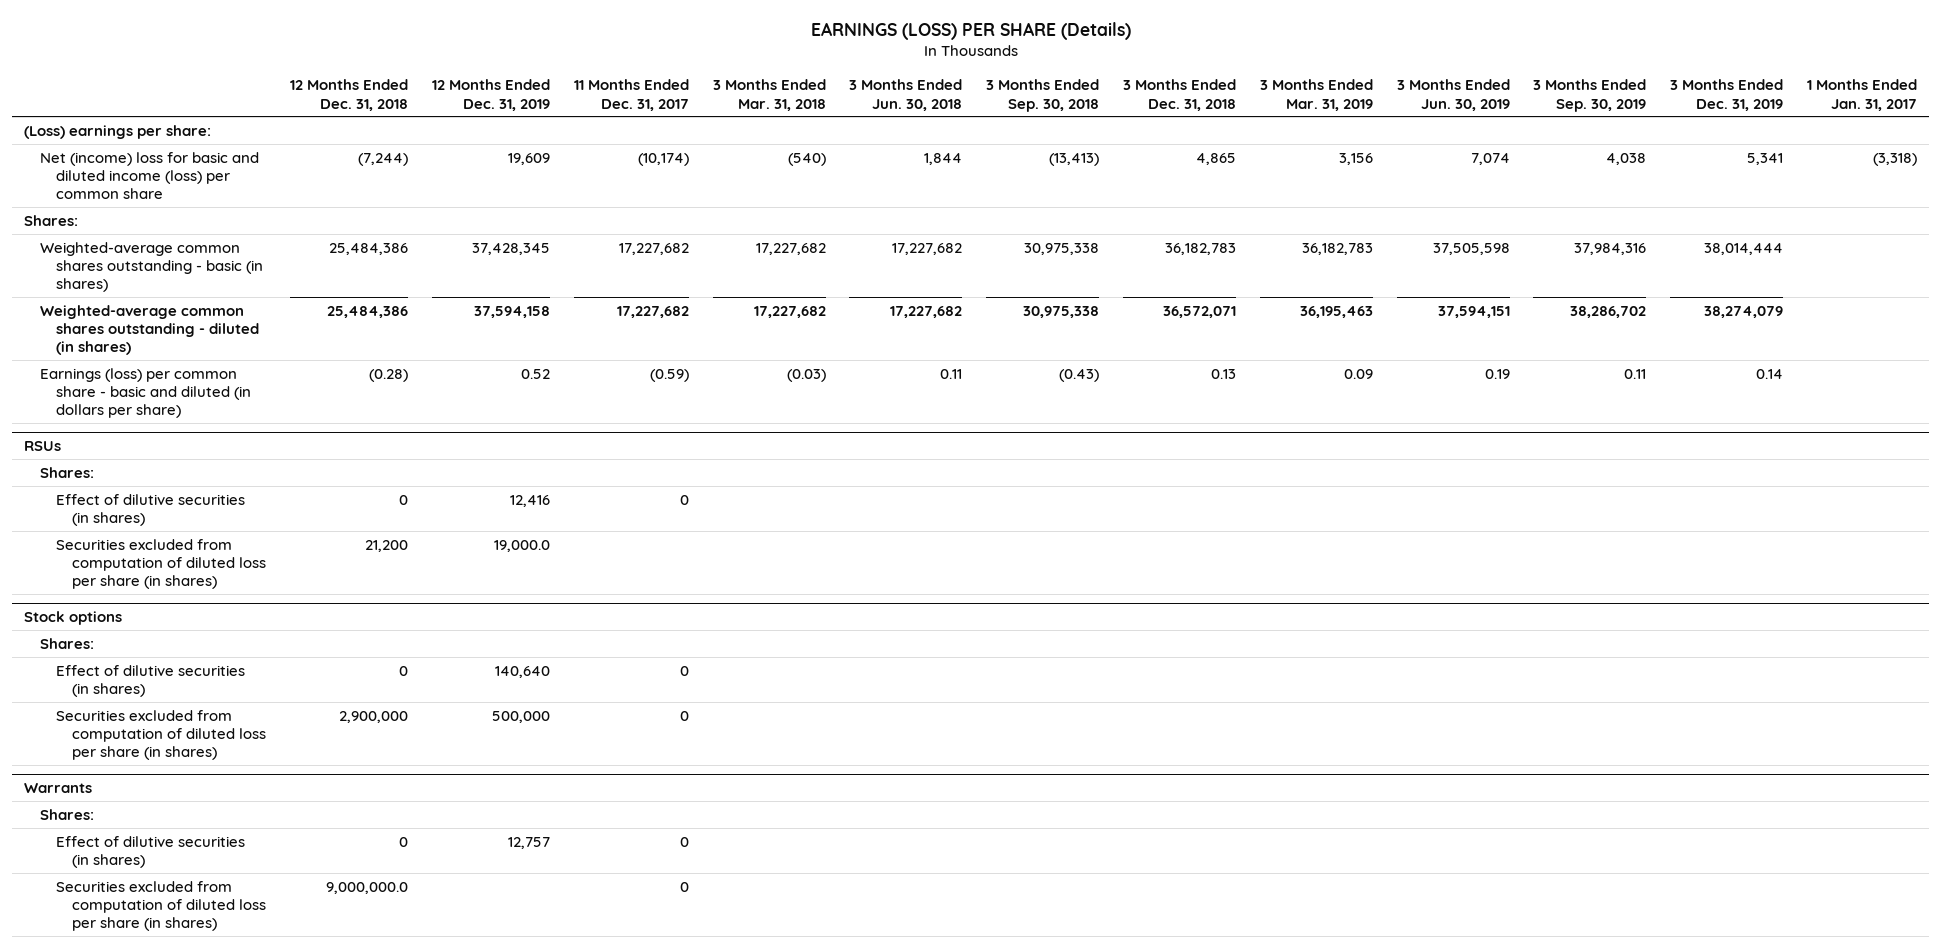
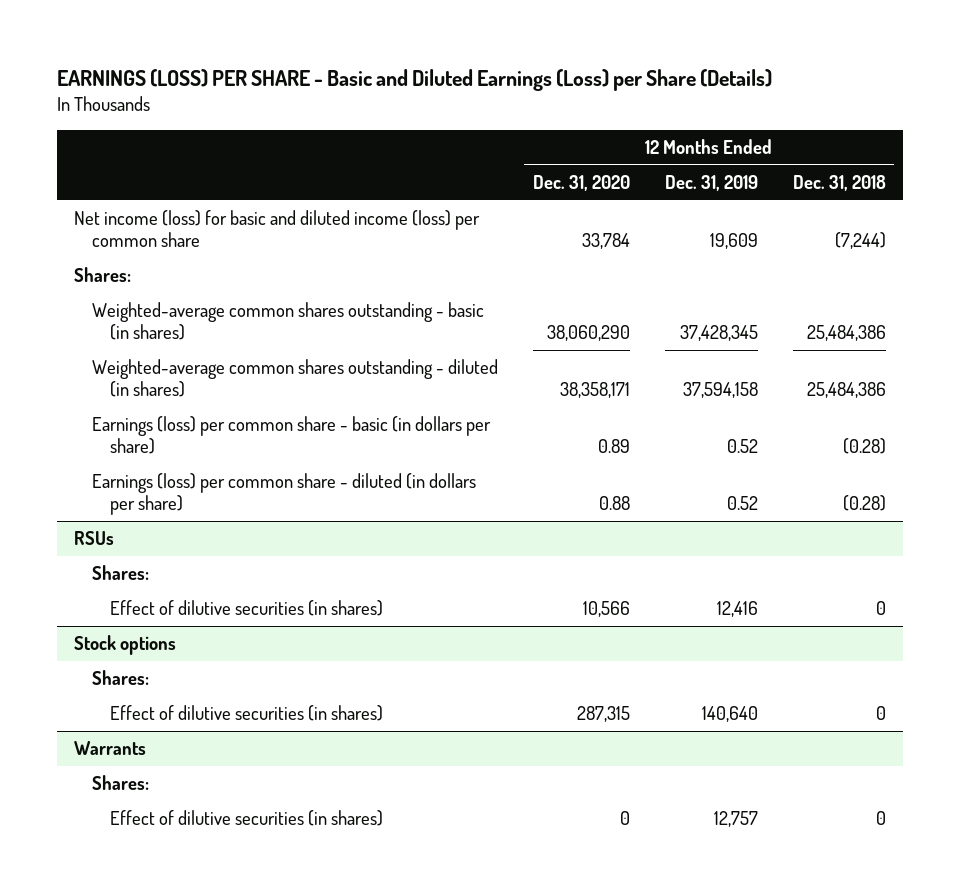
- EARNINGS (LOSS) PER SHARE (Details)
+ EARNINGS (LOSS) PER SHARE - Basic and Diluted Earnings (Loss) per Share (Details)
- | 12 Months Ended Dec. 31, 2018 | 12 Months Ended Dec. 31, 2019 | 11 Months Ended Dec. 31, 2017 | 3 Months Ended Mar. 31, 2018 | 3 Months Ended Jun. 30, 2018 | 3 Months Ended Sep. 30, 2018 | 3 Months Ended Dec. 31, 2018 | 3 Months Ended Mar. 31, 2019 | 3 Months Ended Jun. 30, 2019 | 3 Months Ended Sep. 30, 2019 | 3 Months Ended Dec. 31, 2019 | 1 Months Ended Jan. 31, 2017
+ | 12 Months Ended Dec. 31, 2020 | 12 Months Ended Dec. 31, 2019 | 12 Months Ended Dec. 31, 2018
- (Loss) earnings per share:
- Net (income) loss for basic and diluted income (loss) per common share | (7,244) | 19,609 | (10,174) | (540) | 1,844 | (13,413) | 4,865 | 3,156 | 7,074 | 4,038 | 5,341 | (3,318)
+ Net income (loss) for basic and diluted income (loss) per common share | 33,784 | 19,609 | (7,244)
- Earnings (loss) per common share - basic and diluted (in dollars per share) | (0.28) | 0.52 | (0.59) | (0.03) | 0.11 | (0.43) | 0.13 | 0.09 | 0.19 | 0.11 | 0.14 |
+ Earnings (loss) per common share - basic (in dollars per share) | 0.89 | 0.52 | (0.28)
+ Earnings (loss) per common share - diluted (in dollars per share) | 0.88 | 0.52 | (0.28)
@ RSUs
- Securities excluded from computation of diluted loss per share (in shares) | 21,200 | 19,000.0 | | | | | | | | | |
@ Stock options
- Securities excluded from computation of diluted loss per share (in shares) | 2,900,000 | 500,000 | 0 | | | | | | | | |
@ Warrants
- Securities excluded from computation of diluted loss per share (in shares) | 9,000,000.0 | | 0 | | | | | | | | |

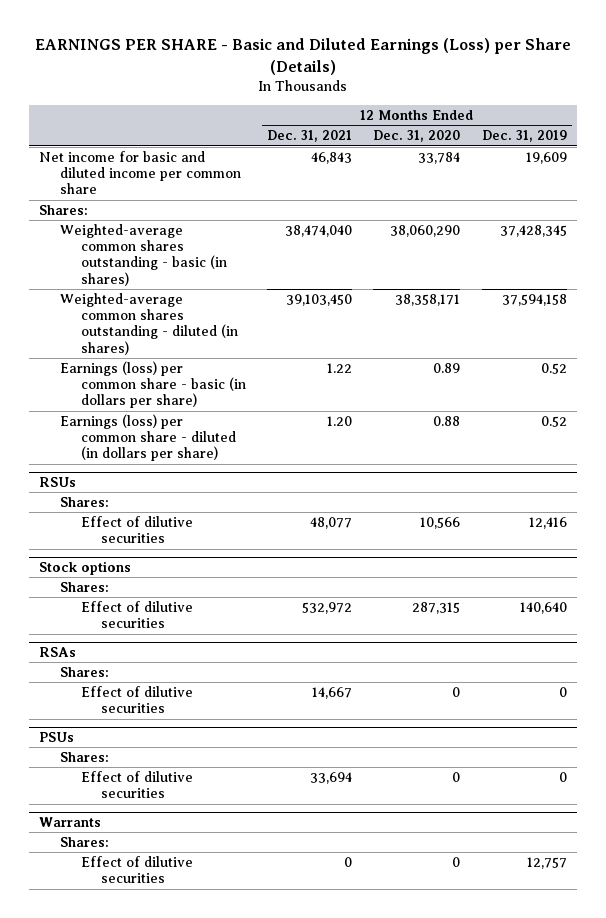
- EARNINGS (LOSS) PER SHARE - Basic and Diluted Earnings (Loss) per Share (Details)
+ EARNINGS PER SHARE - Basic and Diluted Earnings (Loss) per Share (Details)
- | 12 Months Ended Dec. 31, 2020 | 12 Months Ended Dec. 31, 2019 | 12 Months Ended Dec. 31, 2018
+ | 12 Months Ended Dec. 31, 2021 | 12 Months Ended Dec. 31, 2020 | 12 Months Ended Dec. 31, 2019
- Net income (loss) for basic and diluted income (loss) per common share | 33,784 | 19,609 | (7,244)
+ Net income for basic and diluted income per common share | 46,843 | 33,784 | 19,609
@ RSUs
- Effect of dilutive securities (in shares) | 10,566 | 12,416 | 0
+ Effect of dilutive securities | 48,077 | 10,566 | 12,416
@ Stock options
- Effect of dilutive securities (in shares) | 287,315 | 140,640 | 0
+ Effect of dilutive securities | 532,972 | 287,315 | 140,640
+ RSAs
+ Shares:
+ Effect of dilutive securities | 14,667 | 0 | 0
+ PSUs
+ Shares:
+ Effect of dilutive securities | 33,694 | 0 | 0
@ Warrants
- Effect of dilutive securities (in shares) | 0 | 12,757 | 0
+ Effect of dilutive securities | 0 | 0 | 12,757

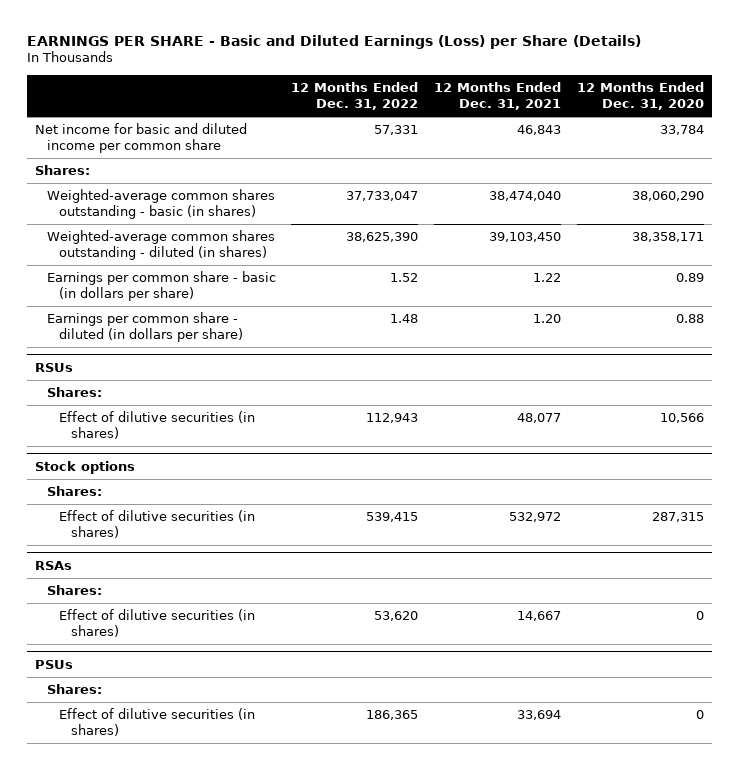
- | 12 Months Ended Dec. 31, 2021 | 12 Months Ended Dec. 31, 2020 | 12 Months Ended Dec. 31, 2019
+ | 12 Months Ended Dec. 31, 2022 | 12 Months Ended Dec. 31, 2021 | 12 Months Ended Dec. 31, 2020
- Earnings (loss) per common share - basic (in dollars per share) | 1.22 | 0.89 | 0.52
- Earnings (loss) per common share - diluted (in dollars per share) | 1.20 | 0.88 | 0.52
+ Earnings per common share - basic (in dollars per share) | 1.52 | 1.22 | 0.89
+ Earnings per common share - diluted (in dollars per share) | 1.48 | 1.20 | 0.88
@ RSUs
- Effect of dilutive securities | 48,077 | 10,566 | 12,416
+ Effect of dilutive securities (in shares) | 112,943 | 48,077 | 10,566
@ Stock options
- Effect of dilutive securities | 532,972 | 287,315 | 140,640
+ Effect of dilutive securities (in shares) | 539,415 | 532,972 | 287,315
@ RSAs
- Effect of dilutive securities | 14,667 | 0 | 0
+ Effect of dilutive securities (in shares) | 53,620 | 14,667 | 0
@ PSUs
- Effect of dilutive securities | 33,694 | 0 | 0
- Warrants
- Shares:
- Effect of dilutive securities | 0 | 0 | 12,757
@ PSUs
+ Effect of dilutive securities (in shares) | 186,365 | 33,694 | 0

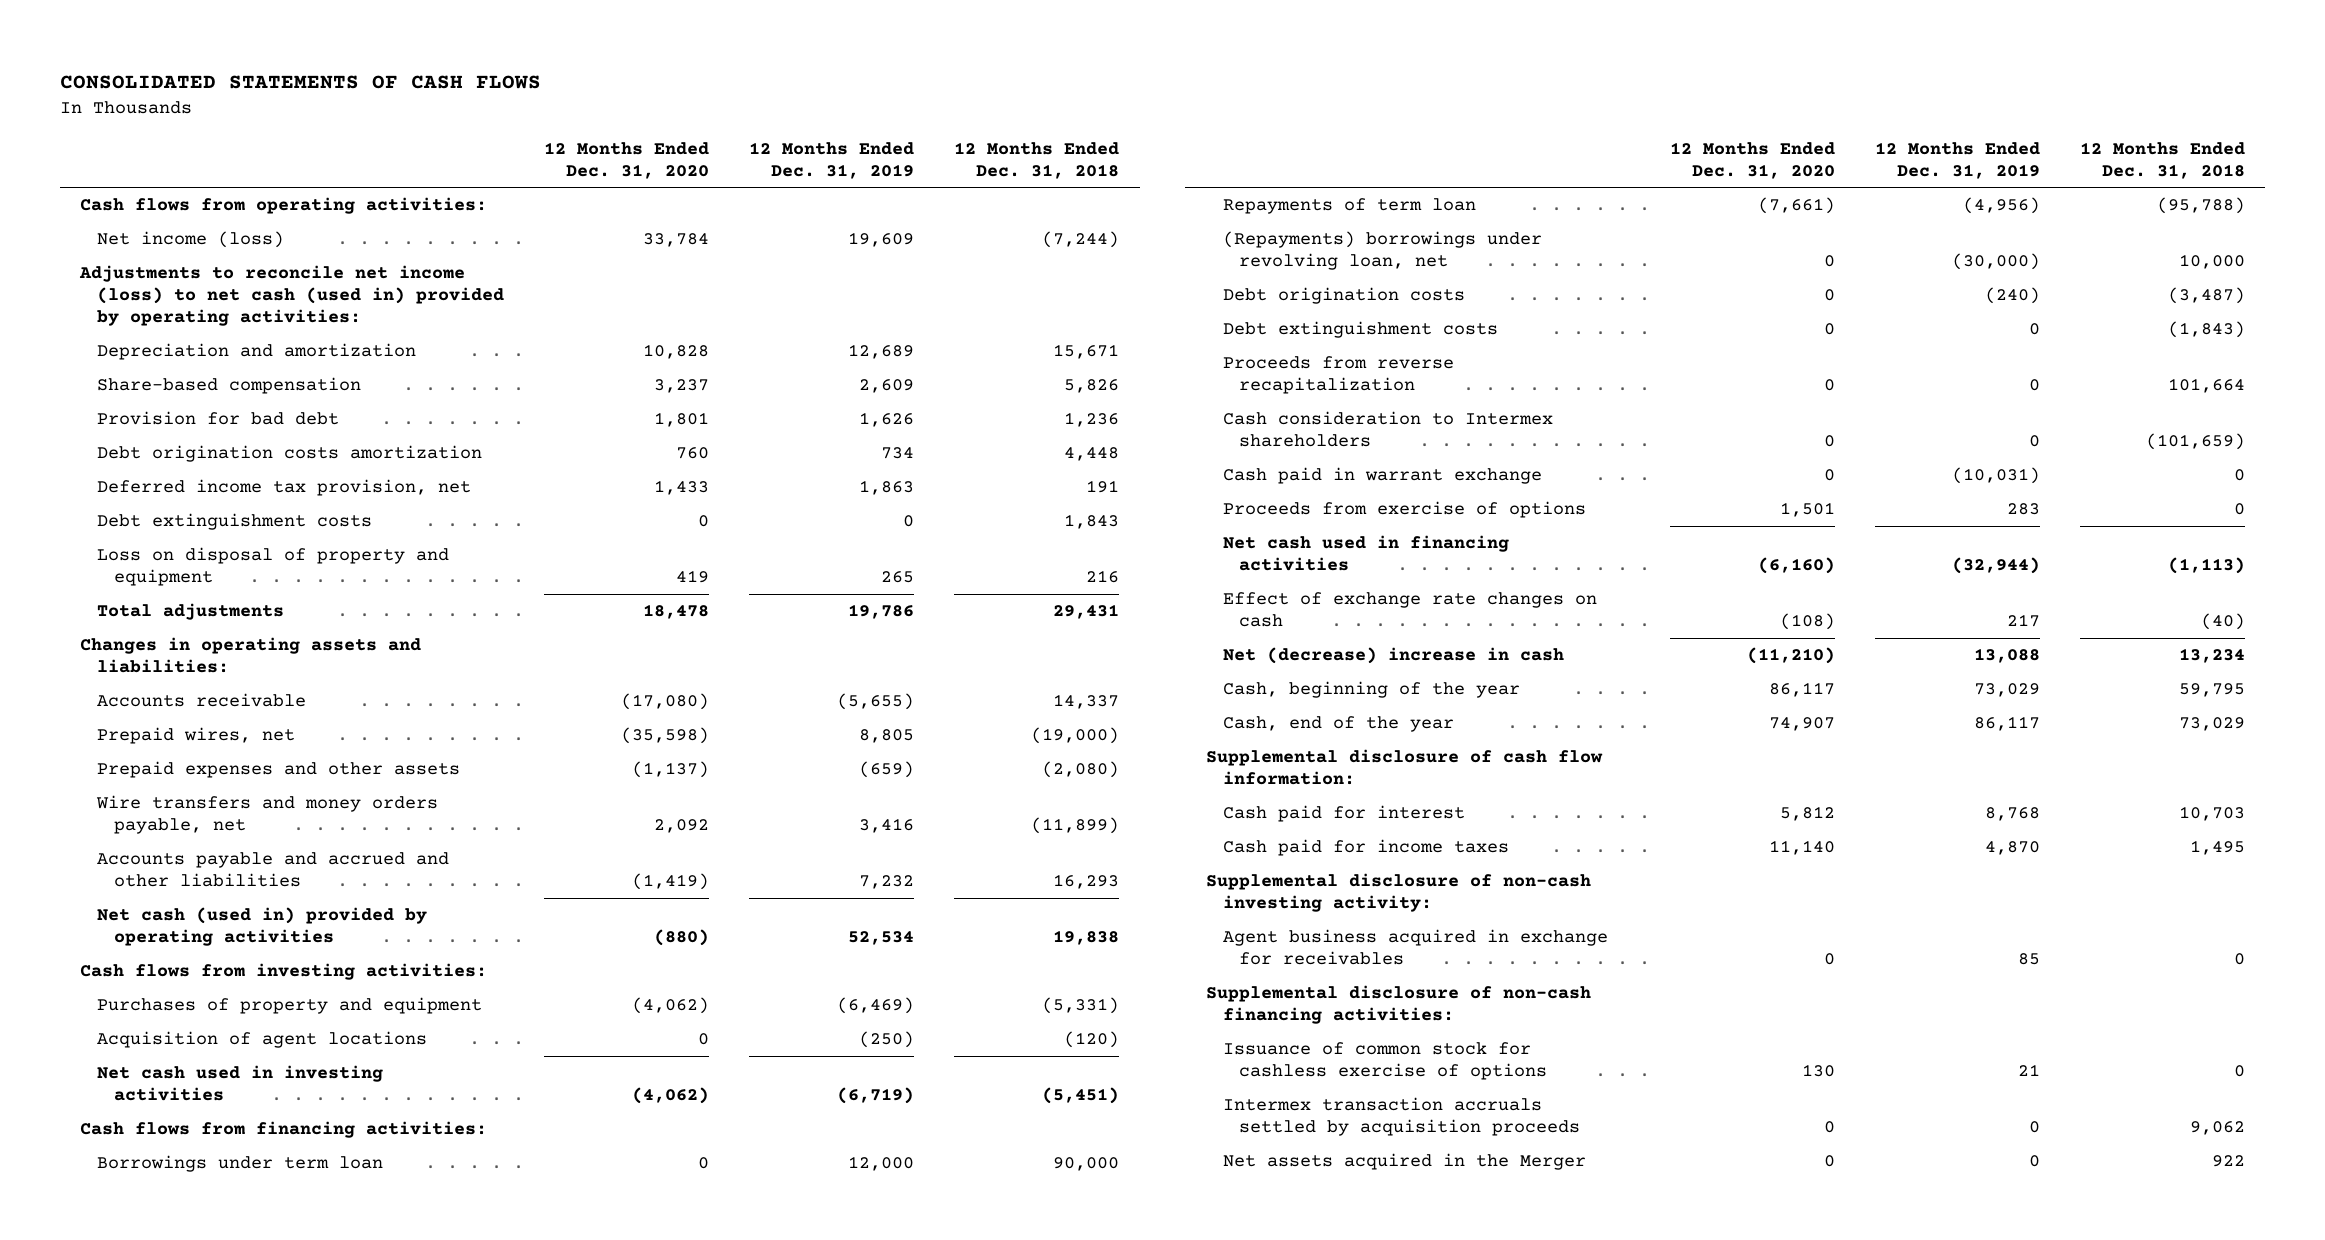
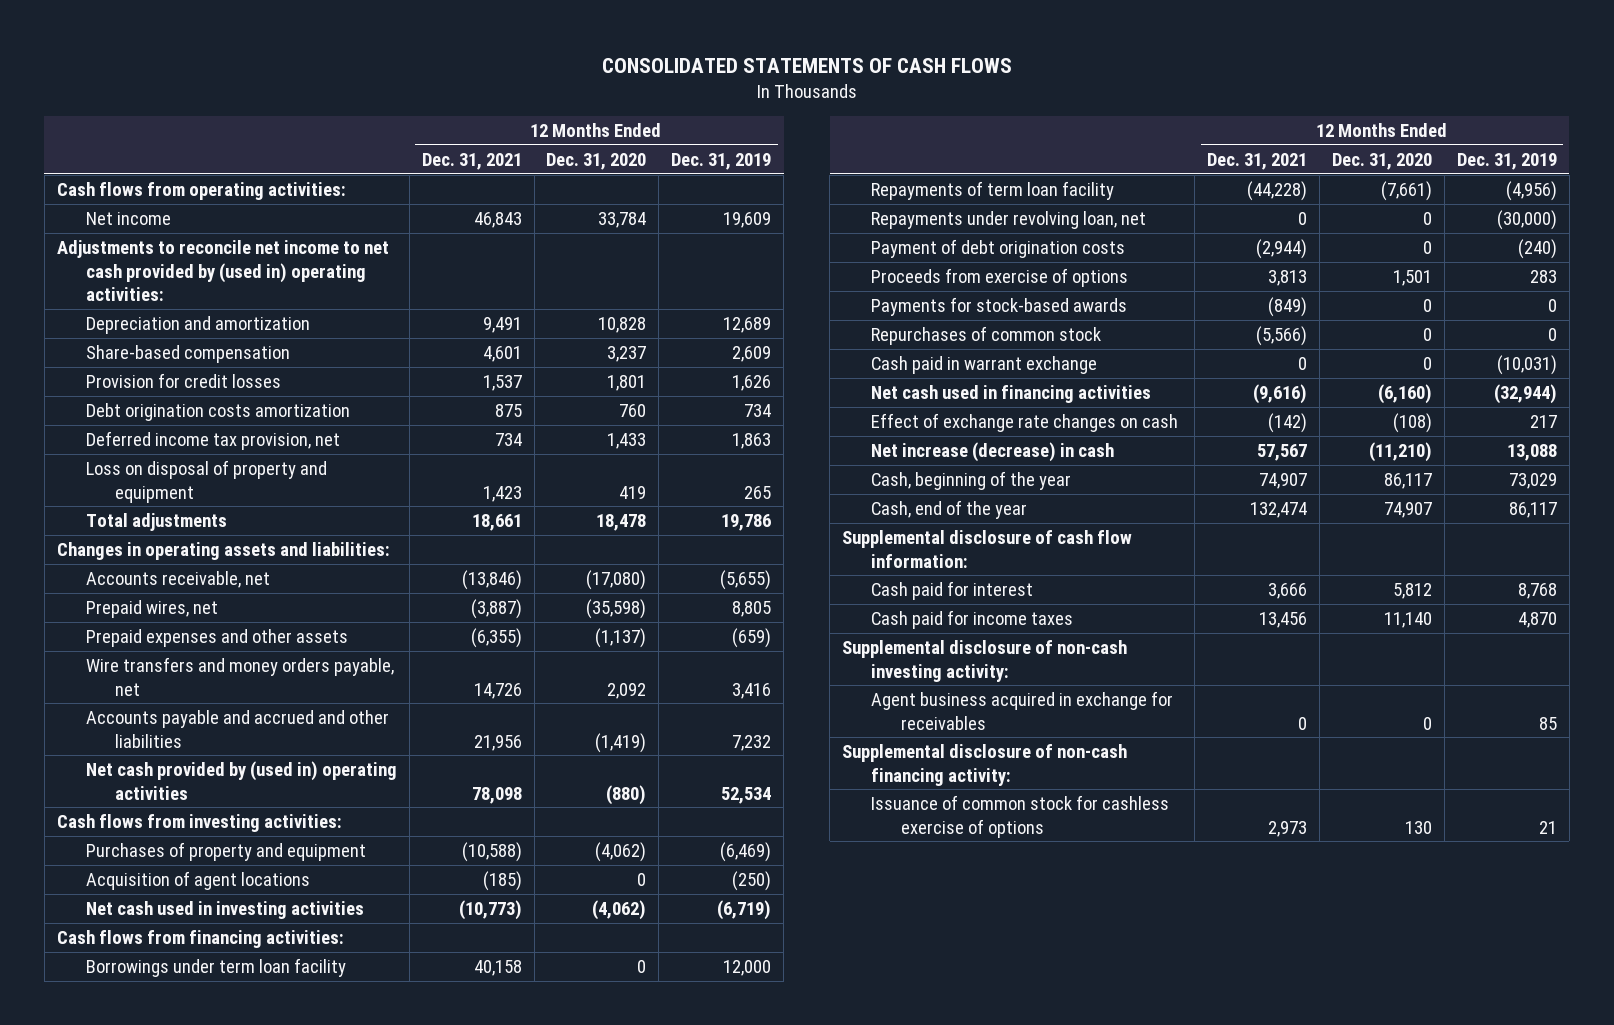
- | 12 Months Ended Dec. 31, 2020 | 12 Months Ended Dec. 31, 2019 | 12 Months Ended Dec. 31, 2018
+ | 12 Months Ended Dec. 31, 2021 | 12 Months Ended Dec. 31, 2020 | 12 Months Ended Dec. 31, 2019
- Net income (loss) | 33,784 | 19,609 | (7,244)
- Adjustments to reconcile net income (loss) to net cash (used in) provided by operating activities:
+ Net income | 46,843 | 33,784 | 19,609
+ Adjustments to reconcile net income to net cash provided by (used in) operating activities:
- Provision for bad debt | 1,801 | 1,626 | 1,236
+ Provision for credit losses | 1,537 | 1,801 | 1,626
- Debt extinguishment costs | 0 | 0 | 1,843
- Accounts receivable | (17,080) | (5,655) | 14,337
+ Accounts receivable, net | (13,846) | (17,080) | (5,655)
- Net cash (used in) provided by operating activities | (880) | 52,534 | 19,838
+ Net cash provided by (used in) operating activities | 78,098 | (880) | 52,534
- Borrowings under term loan | 0 | 12,000 | 90,000
- Repayments of term loan | (7,661) | (4,956) | (95,788)
- (Repayments) borrowings under revolving loan, net | 0 | (30,000) | 10,000
- Debt origination costs | 0 | (240) | (3,487)
- Debt extinguishment costs | 0 | 0 | (1,843)
- Proceeds from reverse recapitalization | 0 | 0 | 101,664
- Cash consideration to Intermex shareholders | 0 | 0 | (101,659)
+ Borrowings under term loan facility | 40,158 | 0 | 12,000
+ Repayments of term loan facility | (44,228) | (7,661) | (4,956)
+ Repayments under revolving loan, net | 0 | 0 | (30,000)
+ Payment of debt origination costs | (2,944) | 0 | (240)
+ Payments for stock-based awards | (849) | 0 | 0
+ Repurchases of common stock | (5,566) | 0 | 0
moved down: Cash paid in warrant exchange | 0 | 0 | (10,031)
- Net (decrease) increase in cash | (11,210) | 13,088 | 13,234
+ Net increase (decrease) in cash | 57,567 | (11,210) | 13,088
- Supplemental disclosure of non-cash financing activities:
+ Supplemental disclosure of non-cash financing activity:
- Intermex transaction accruals settled by acquisition proceeds | 0 | 0 | 9,062
- Net assets acquired in the Merger | 0 | 0 | 922

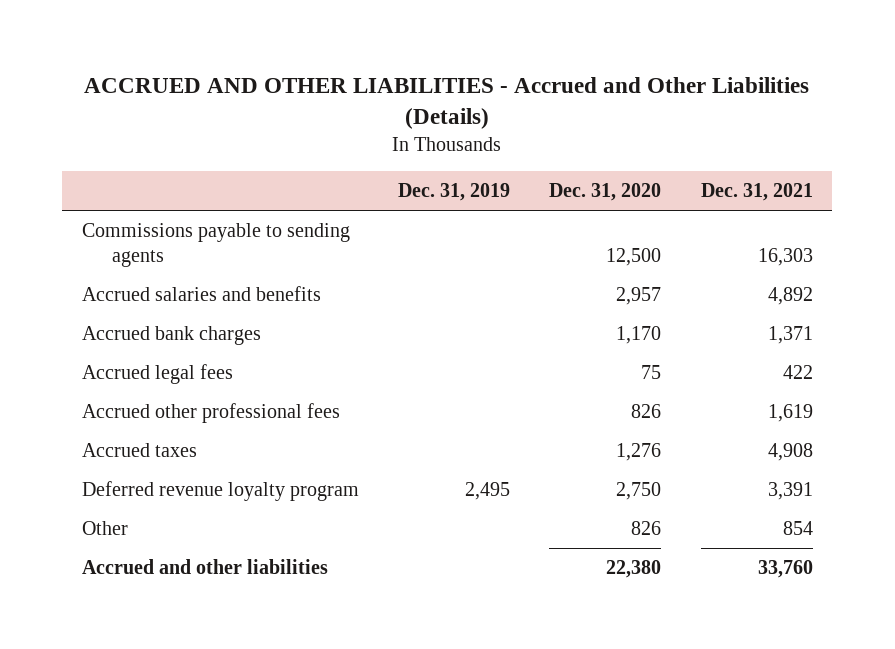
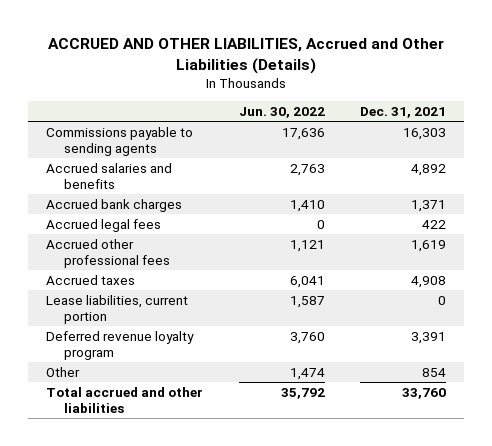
- ACCRUED AND OTHER LIABILITIES - Accrued and Other Liabilities (Details)
+ ACCRUED AND OTHER LIABILITIES, Accrued and Other Liabilities (Details)
- | Dec. 31, 2019 | Dec. 31, 2020 | Dec. 31, 2021
+ | Jun. 30, 2022 | Dec. 31, 2021
+ Lease liabilities, current portion | 1,587 | 0
- Accrued and other liabilities | | 22,380 | 33,760
+ Total accrued and other liabilities | 35,792 | 33,760

